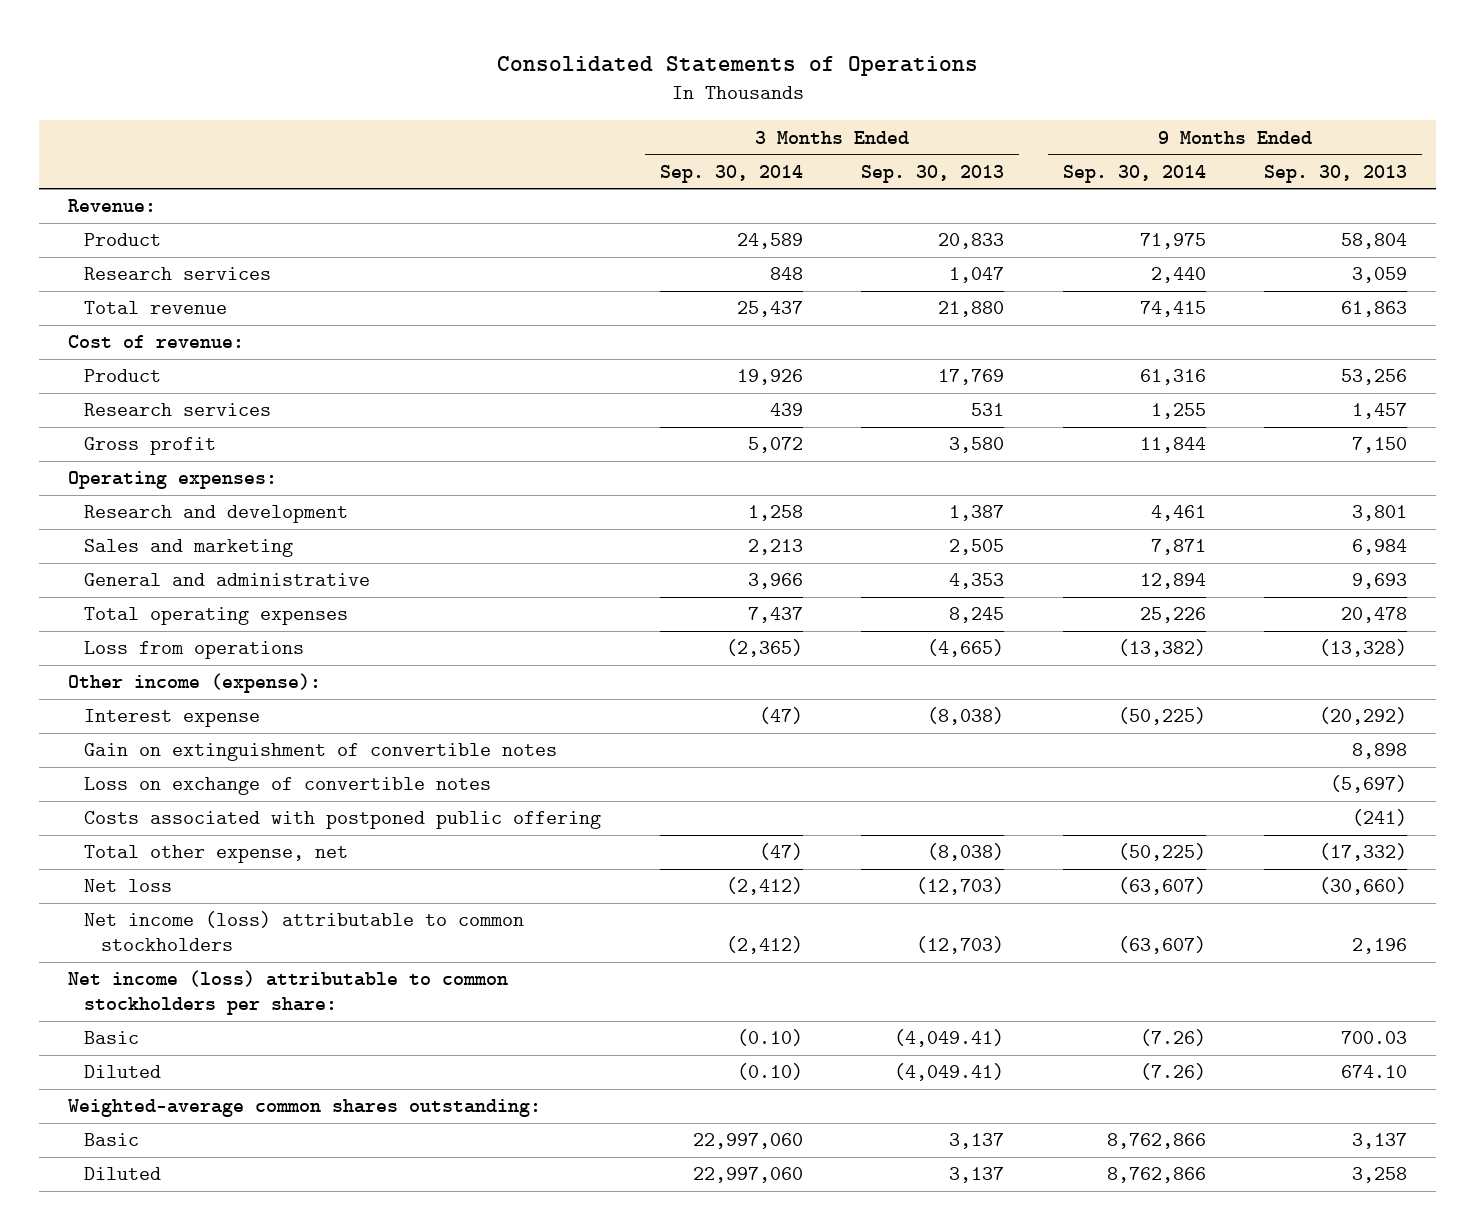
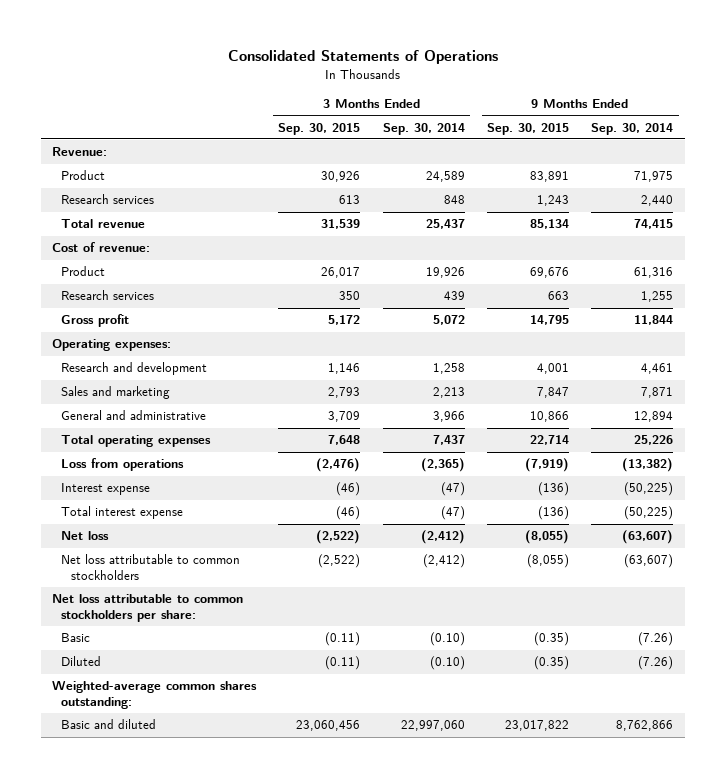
- | 3 Months Ended Sep. 30, 2014 | 3 Months Ended Sep. 30, 2013 | 9 Months Ended Sep. 30, 2014 | 9 Months Ended Sep. 30, 2013
+ | 3 Months Ended Sep. 30, 2015 | 3 Months Ended Sep. 30, 2014 | 9 Months Ended Sep. 30, 2015 | 9 Months Ended Sep. 30, 2014
- Other income (expense):
- Gain on extinguishment of convertible notes | | | | 8,898
- Loss on exchange of convertible notes | | | | (5,697)
- Costs associated with postponed public offering | | | | (241)
- Total other expense, net | (47) | (8,038) | (50,225) | (17,332)
+ Total interest expense | (46) | (47) | (136) | (50,225)
- Net income (loss) attributable to common stockholders | (2,412) | (12,703) | (63,607) | 2,196
- Net income (loss) attributable to common stockholders per share:
+ Net loss attributable to common stockholders | (2,522) | (2,412) | (8,055) | (63,607)
+ Net loss attributable to common stockholders per share:
- Basic | 22,997,060 | 3,137 | 8,762,866 | 3,137
- Diluted | 22,997,060 | 3,137 | 8,762,866 | 3,258
+ Basic and diluted | 23,060,456 | 22,997,060 | 23,017,822 | 8,762,866

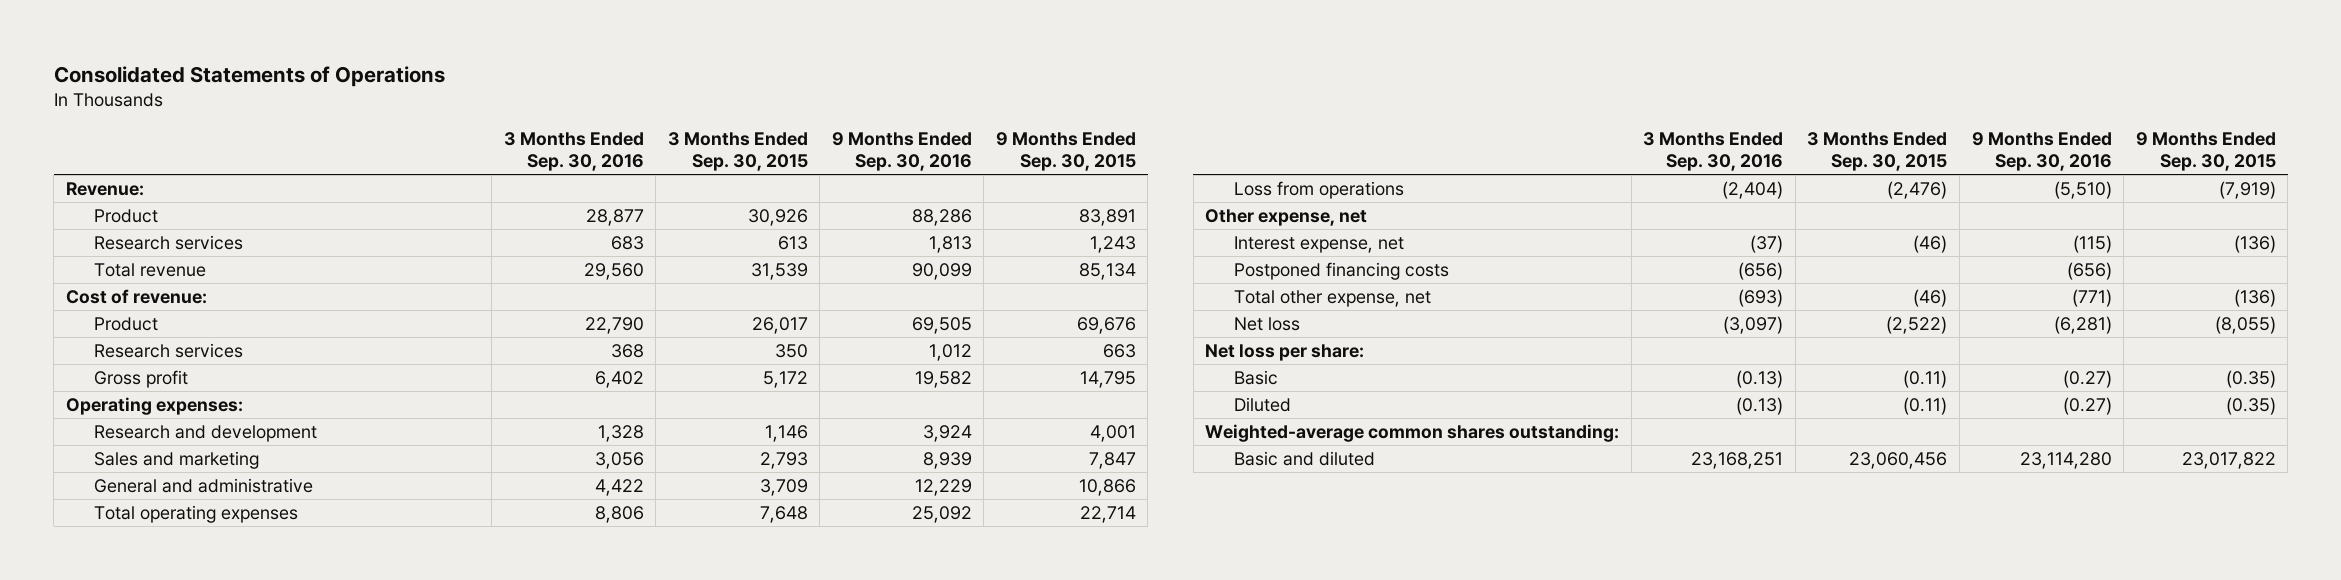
- | 3 Months Ended Sep. 30, 2015 | 3 Months Ended Sep. 30, 2014 | 9 Months Ended Sep. 30, 2015 | 9 Months Ended Sep. 30, 2014
+ | 3 Months Ended Sep. 30, 2016 | 3 Months Ended Sep. 30, 2015 | 9 Months Ended Sep. 30, 2016 | 9 Months Ended Sep. 30, 2015
- Interest expense | (46) | (47) | (136) | (50,225)
- Total interest expense | (46) | (47) | (136) | (50,225)
+ Other expense, net
+ Interest expense, net | (37) | (46) | (115) | (136)
+ Postponed financing costs | (656) | | (656) |
+ Total other expense, net | (693) | (46) | (771) | (136)
- Net loss attributable to common stockholders | (2,522) | (2,412) | (8,055) | (63,607)
- Net loss attributable to common stockholders per share:
+ Net loss per share:

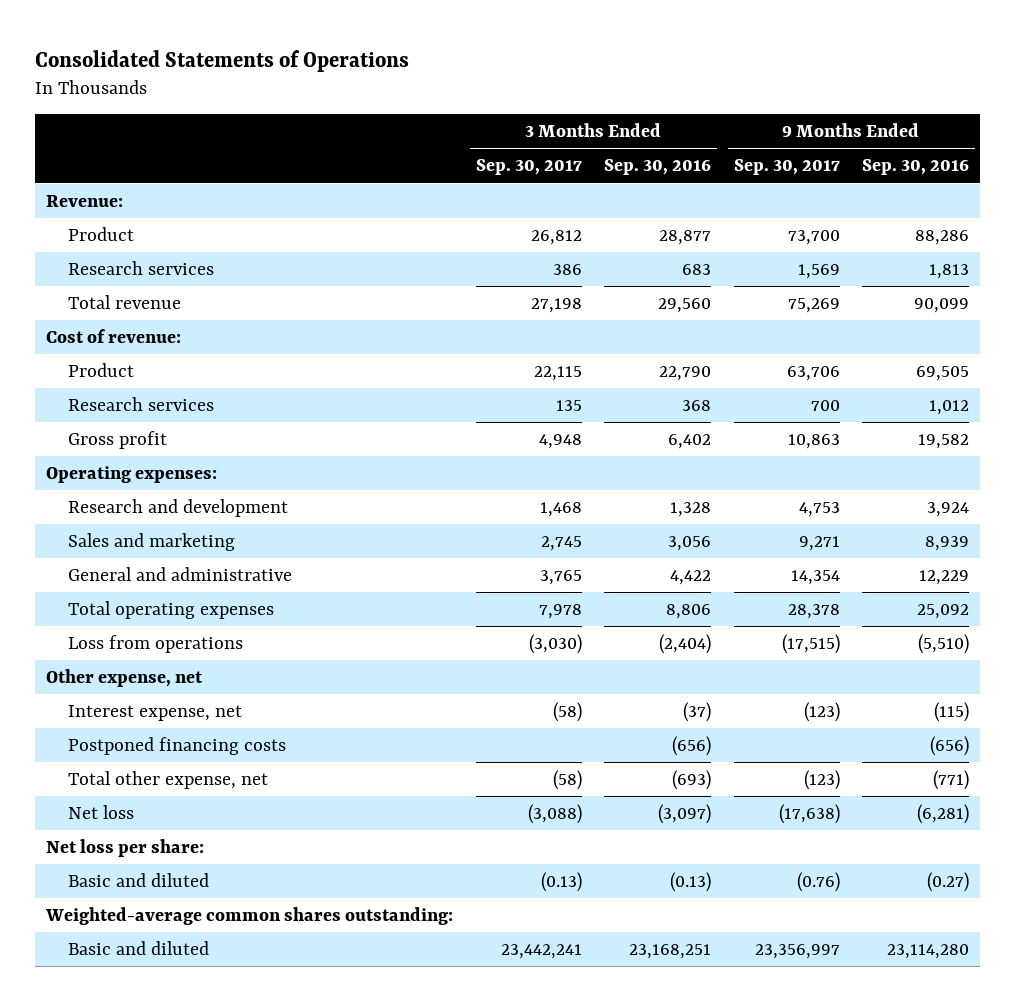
- | 3 Months Ended Sep. 30, 2016 | 3 Months Ended Sep. 30, 2015 | 9 Months Ended Sep. 30, 2016 | 9 Months Ended Sep. 30, 2015
+ | 3 Months Ended Sep. 30, 2017 | 3 Months Ended Sep. 30, 2016 | 9 Months Ended Sep. 30, 2017 | 9 Months Ended Sep. 30, 2016
- Basic | (0.13) | (0.11) | (0.27) | (0.35)
- Diluted | (0.13) | (0.11) | (0.27) | (0.35)
+ Basic and diluted | (0.13) | (0.13) | (0.76) | (0.27)

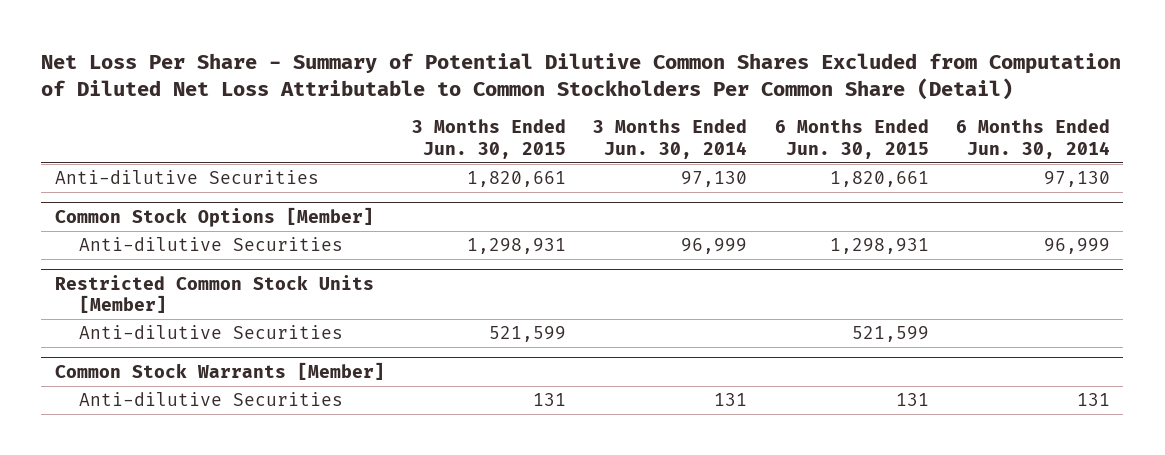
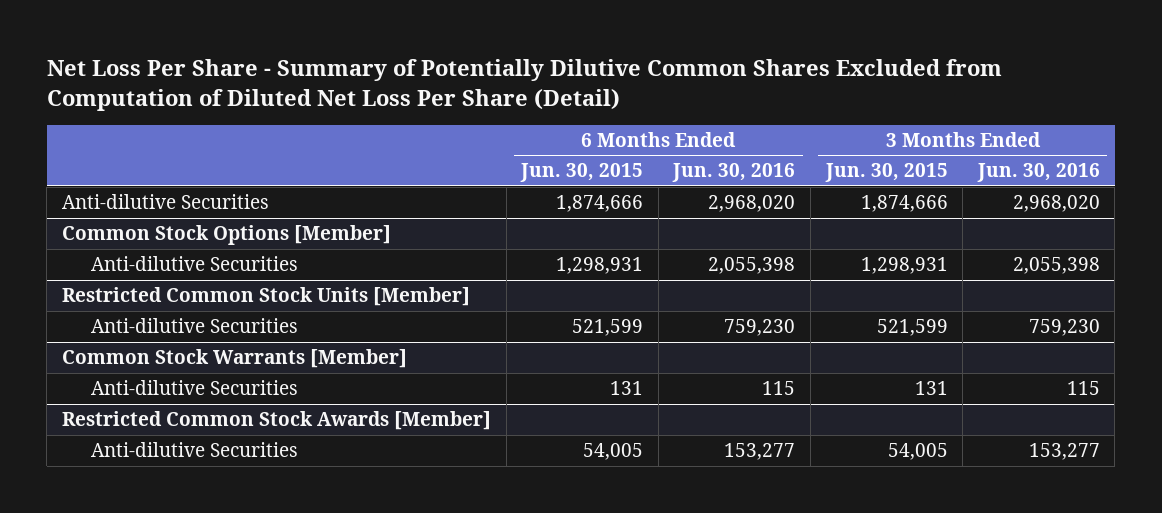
- Net Loss Per Share - Summary of Potential Dilutive Common Shares Excluded from Computation of Diluted Net Loss Attributable to Common Stockholders Per Common Share (Detail)
+ Net Loss Per Share - Summary of Potentially Dilutive Common Shares Excluded from Computation of Diluted Net Loss Per Share (Detail)
- | 3 Months Ended Jun. 30, 2015 | 3 Months Ended Jun. 30, 2014 | 6 Months Ended Jun. 30, 2015 | 6 Months Ended Jun. 30, 2014
+ | 6 Months Ended Jun. 30, 2015 | 6 Months Ended Jun. 30, 2016 | 3 Months Ended Jun. 30, 2015 | 3 Months Ended Jun. 30, 2016
- Anti-dilutive Securities | 1,820,661 | 97,130 | 1,820,661 | 97,130
+ Anti-dilutive Securities | 1,874,666 | 2,968,020 | 1,874,666 | 2,968,020
+ Restricted Common Stock Awards [Member]
+ Anti-dilutive Securities | 54,005 | 153,277 | 54,005 | 153,277

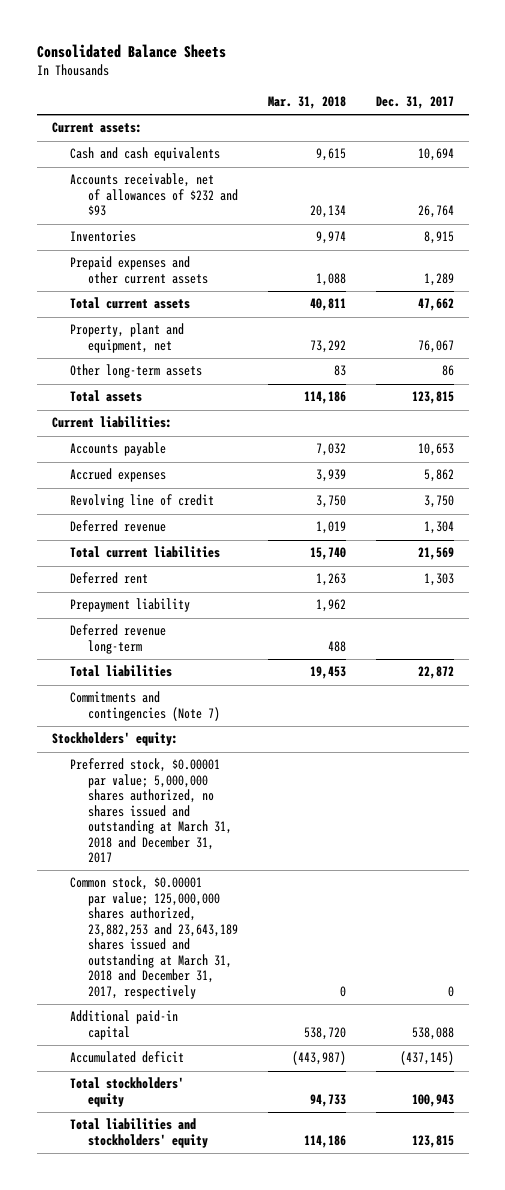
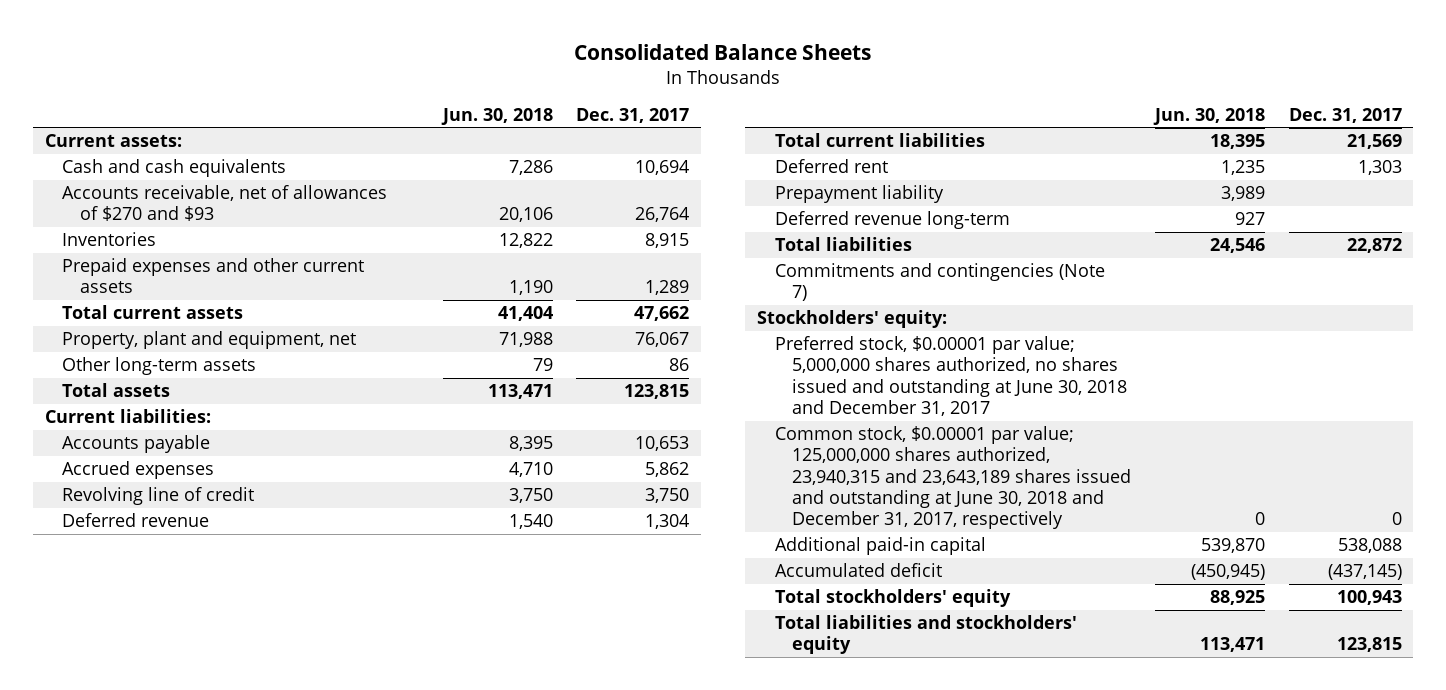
- | Mar. 31, 2018 | Dec. 31, 2017
+ | Jun. 30, 2018 | Dec. 31, 2017
- Accounts receivable, net of allowances of $232 and $93 | 20,134 | 26,764
+ Accounts receivable, net of allowances of $270 and $93 | 20,106 | 26,764
- Preferred stock, $0.00001 par value; 5,000,000 shares authorized, no shares issued and outstanding at March 31, 2018 and December 31, 2017
- Common stock, $0.00001 par value; 125,000,000 shares authorized, 23,882,253 and 23,643,189 shares issued and outstanding at March 31, 2018 and December 31, 2017, respectively | 0 | 0
+ Preferred stock, $0.00001 par value; 5,000,000 shares authorized, no shares issued and outstanding at June 30, 2018 and December 31, 2017
+ Common stock, $0.00001 par value; 125,000,000 shares authorized, 23,940,315 and 23,643,189 shares issued and outstanding at June 30, 2018 and December 31, 2017, respectively | 0 | 0

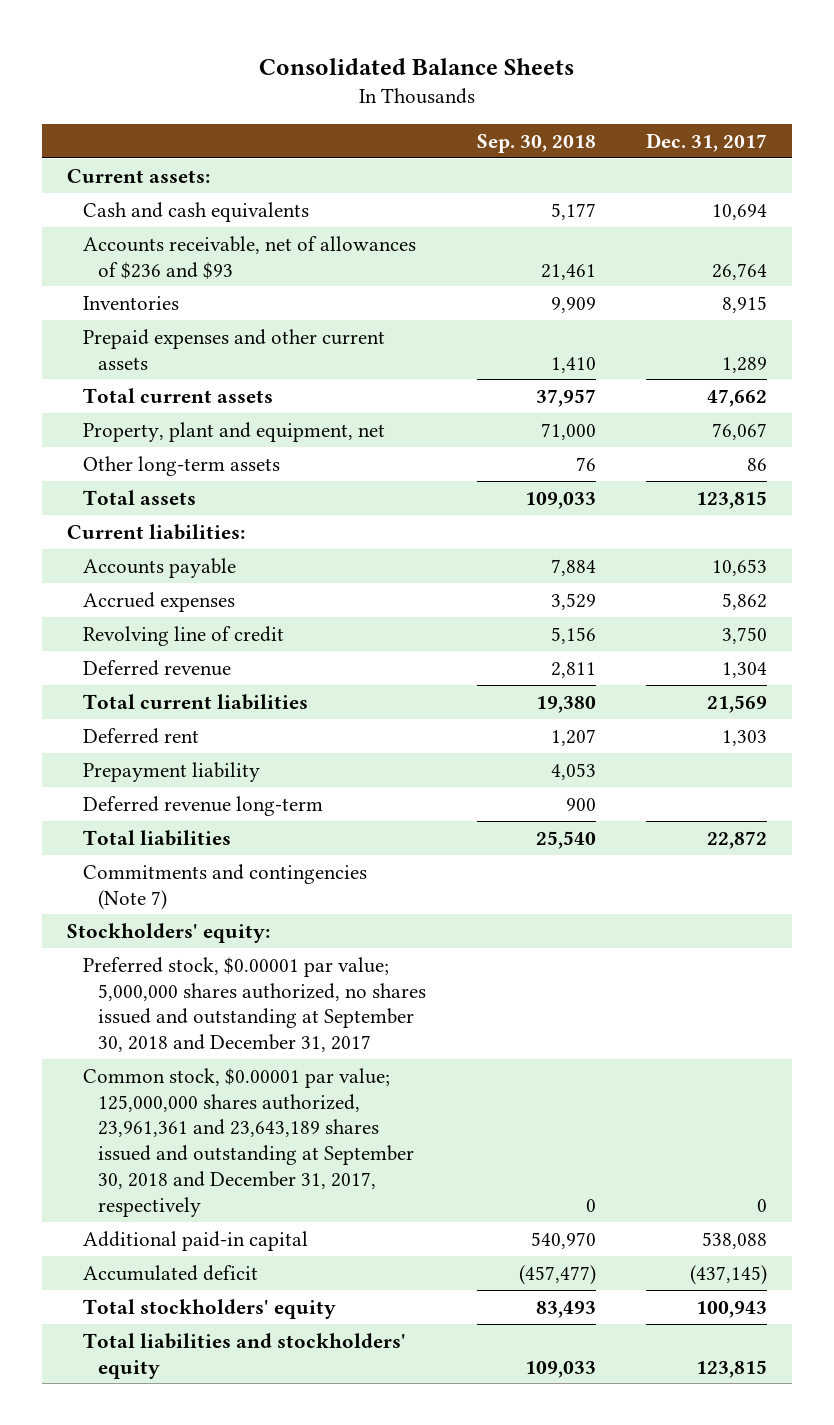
- | Jun. 30, 2018 | Dec. 31, 2017
+ | Sep. 30, 2018 | Dec. 31, 2017
- Accounts receivable, net of allowances of $270 and $93 | 20,106 | 26,764
+ Accounts receivable, net of allowances of $236 and $93 | 21,461 | 26,764
- Preferred stock, $0.00001 par value; 5,000,000 shares authorized, no shares issued and outstanding at June 30, 2018 and December 31, 2017
- Common stock, $0.00001 par value; 125,000,000 shares authorized, 23,940,315 and 23,643,189 shares issued and outstanding at June 30, 2018 and December 31, 2017, respectively | 0 | 0
+ Preferred stock, $0.00001 par value; 5,000,000 shares authorized, no shares issued and outstanding at September 30, 2018 and December 31, 2017
+ Common stock, $0.00001 par value; 125,000,000 shares authorized, 23,961,361 and 23,643,189 shares issued and outstanding at September 30, 2018 and December 31, 2017, respectively | 0 | 0

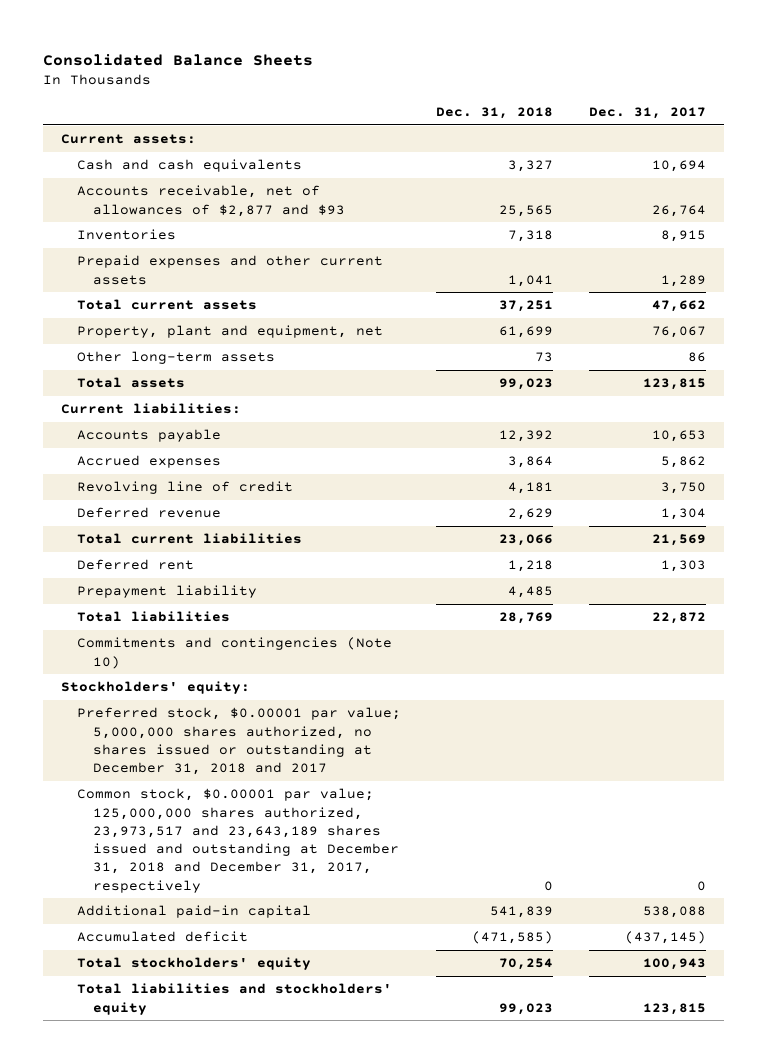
- | Sep. 30, 2018 | Dec. 31, 2017
+ | Dec. 31, 2018 | Dec. 31, 2017
- Accounts receivable, net of allowances of $236 and $93 | 21,461 | 26,764
+ Accounts receivable, net of allowances of $2,877 and $93 | 25,565 | 26,764
- Deferred revenue long-term | 900 |
- Commitments and contingencies (Note 7)
+ Commitments and contingencies (Note 10)
- Preferred stock, $0.00001 par value; 5,000,000 shares authorized, no shares issued and outstanding at September 30, 2018 and December 31, 2017
- Common stock, $0.00001 par value; 125,000,000 shares authorized, 23,961,361 and 23,643,189 shares issued and outstanding at September 30, 2018 and December 31, 2017, respectively | 0 | 0
+ Preferred stock, $0.00001 par value; 5,000,000 shares authorized, no shares issued or outstanding at December 31, 2018 and 2017
+ Common stock, $0.00001 par value; 125,000,000 shares authorized, 23,973,517 and 23,643,189 shares issued and outstanding at December 31, 2018 and December 31, 2017, respectively | 0 | 0

